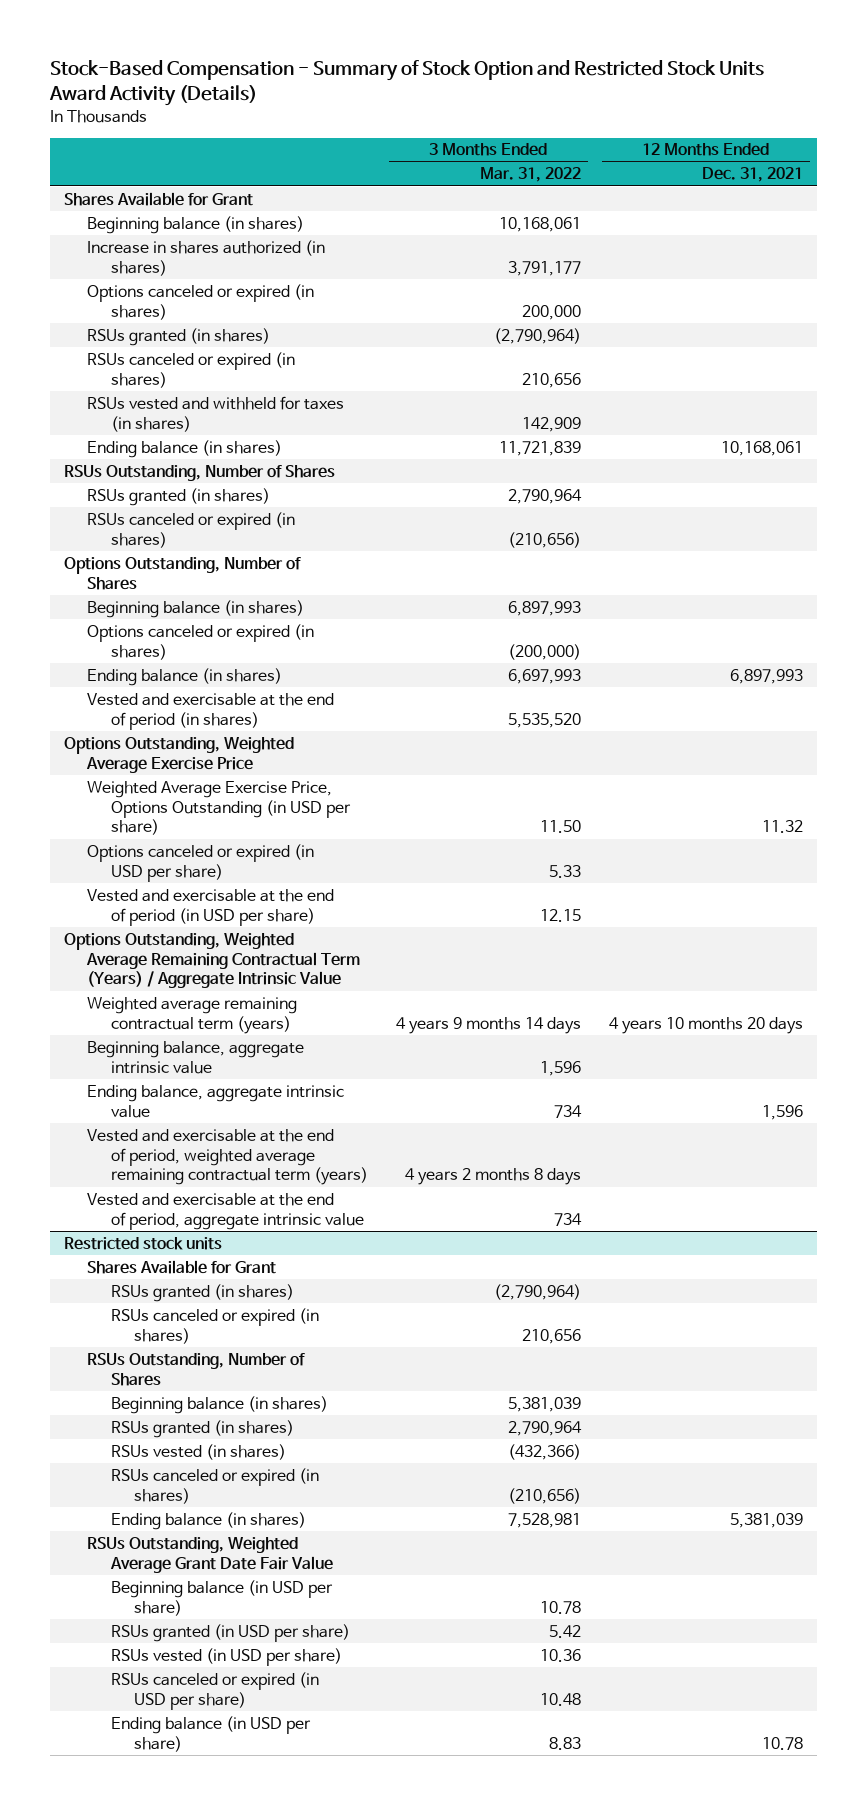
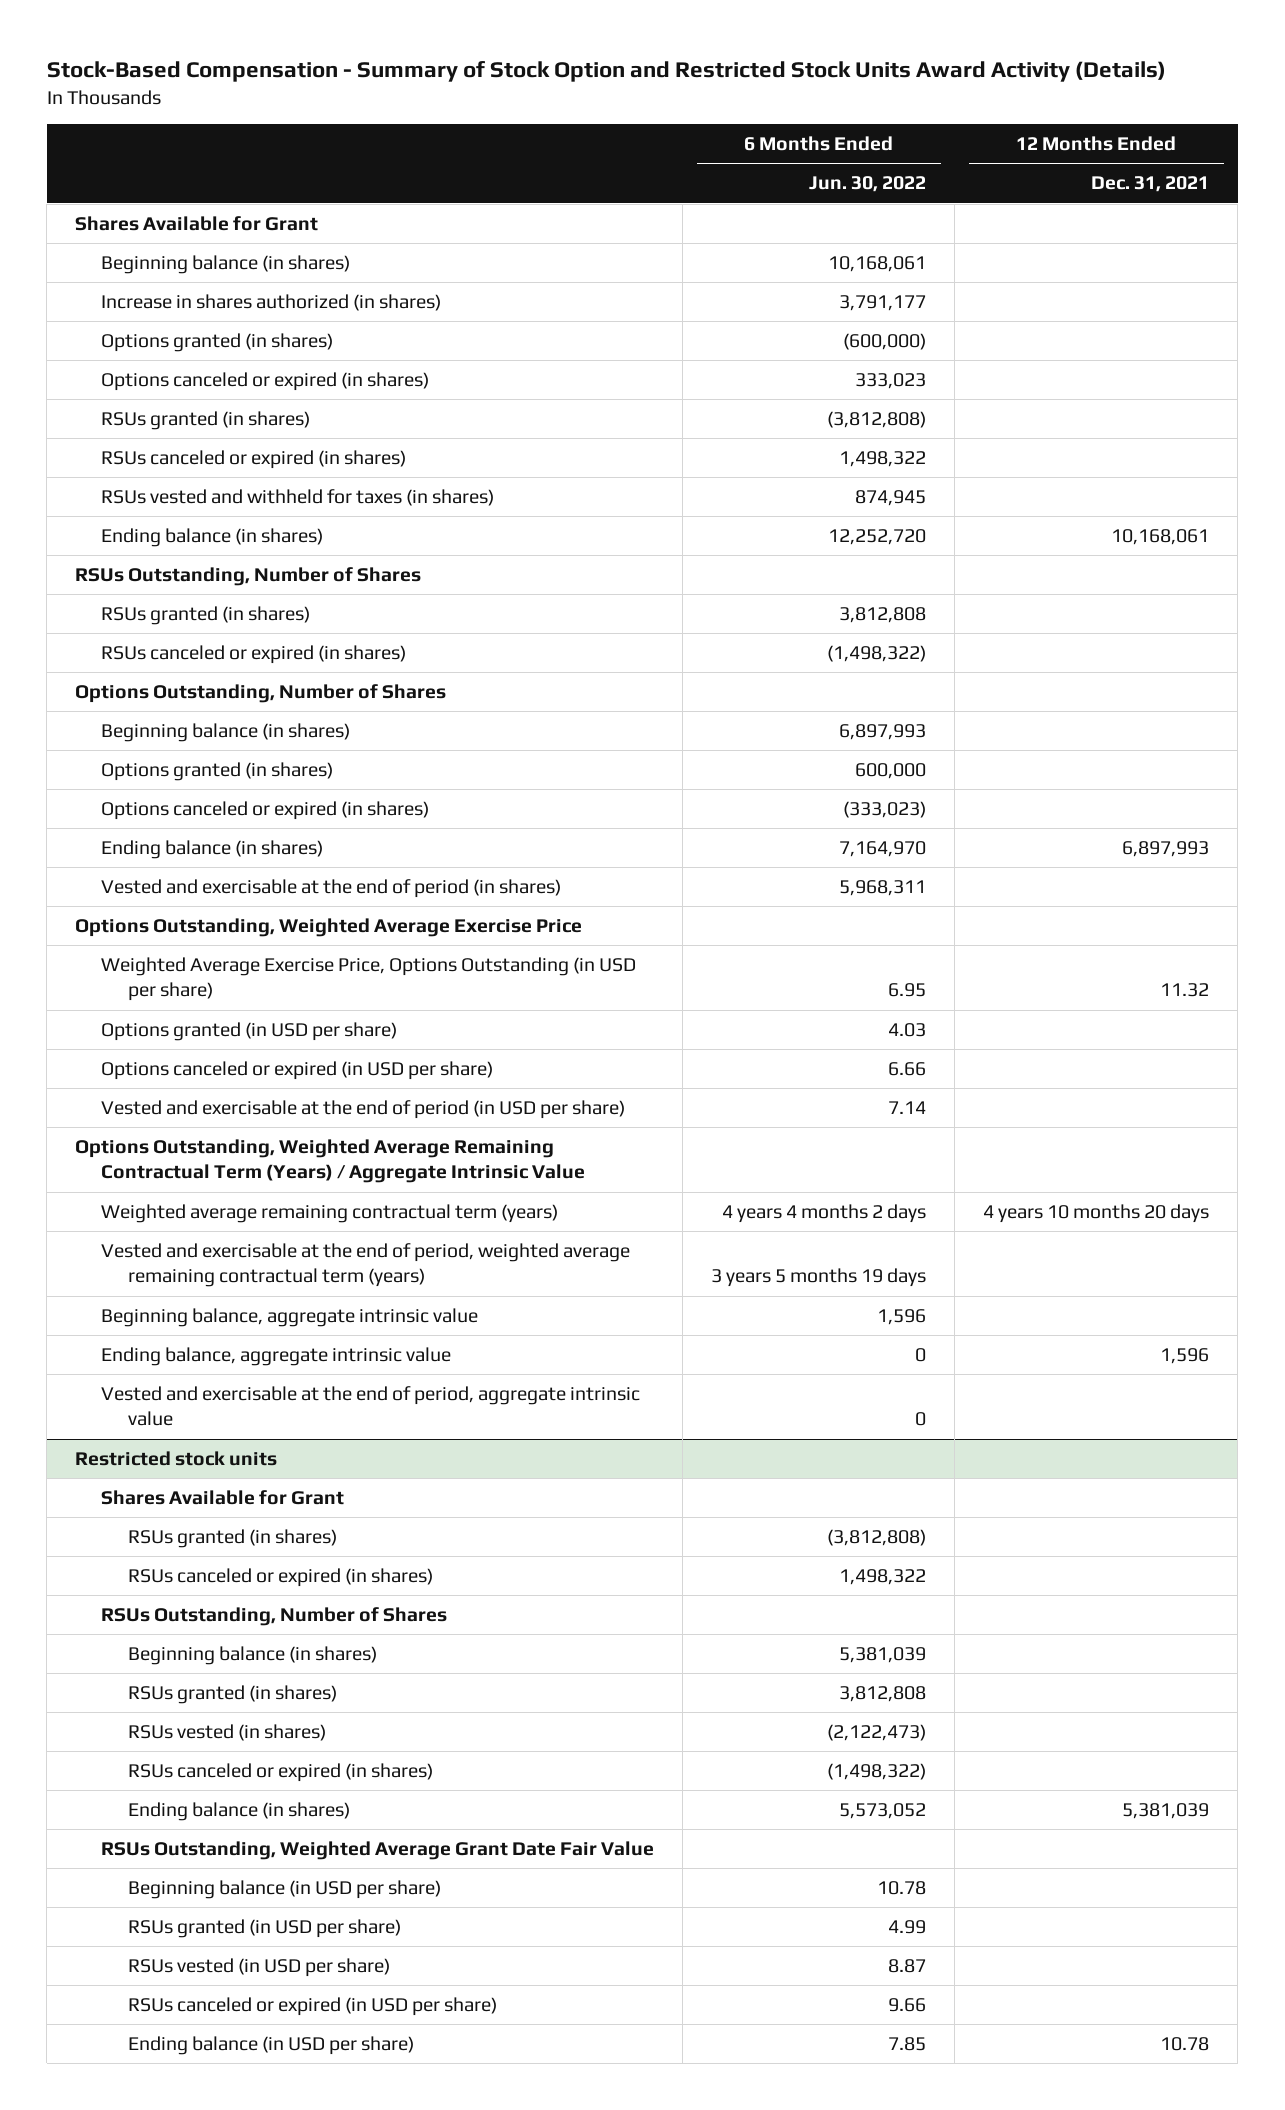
- | 3 Months Ended Mar. 31, 2022 | 12 Months Ended Dec. 31, 2021
+ | 6 Months Ended Jun. 30, 2022 | 12 Months Ended Dec. 31, 2021
+ Options granted (in shares) | (600,000) |
+ Options granted (in shares) | 600,000 |
+ Options granted (in USD per share) | 4.03 |
moved up: Vested and exercisable at the end of period, weighted average remaining contractual term (years) | 3 years 5 months 19 days |

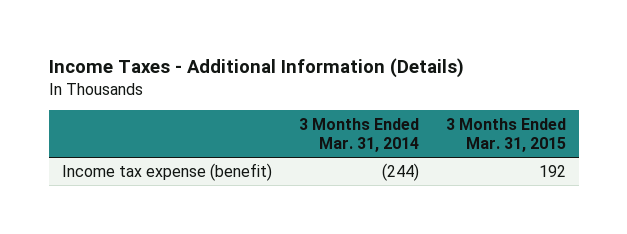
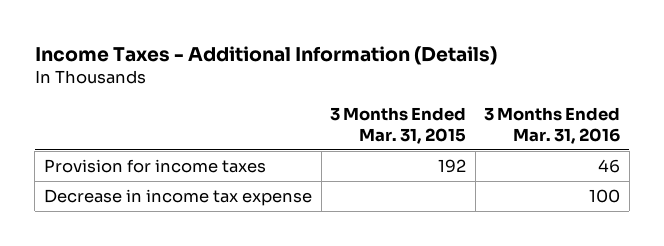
- | 3 Months Ended Mar. 31, 2014 | 3 Months Ended Mar. 31, 2015
+ | 3 Months Ended Mar. 31, 2015 | 3 Months Ended Mar. 31, 2016
- Income tax expense (benefit) | (244) | 192
+ Provision for income taxes | 192 | 46
+ Decrease in income tax expense | | 100

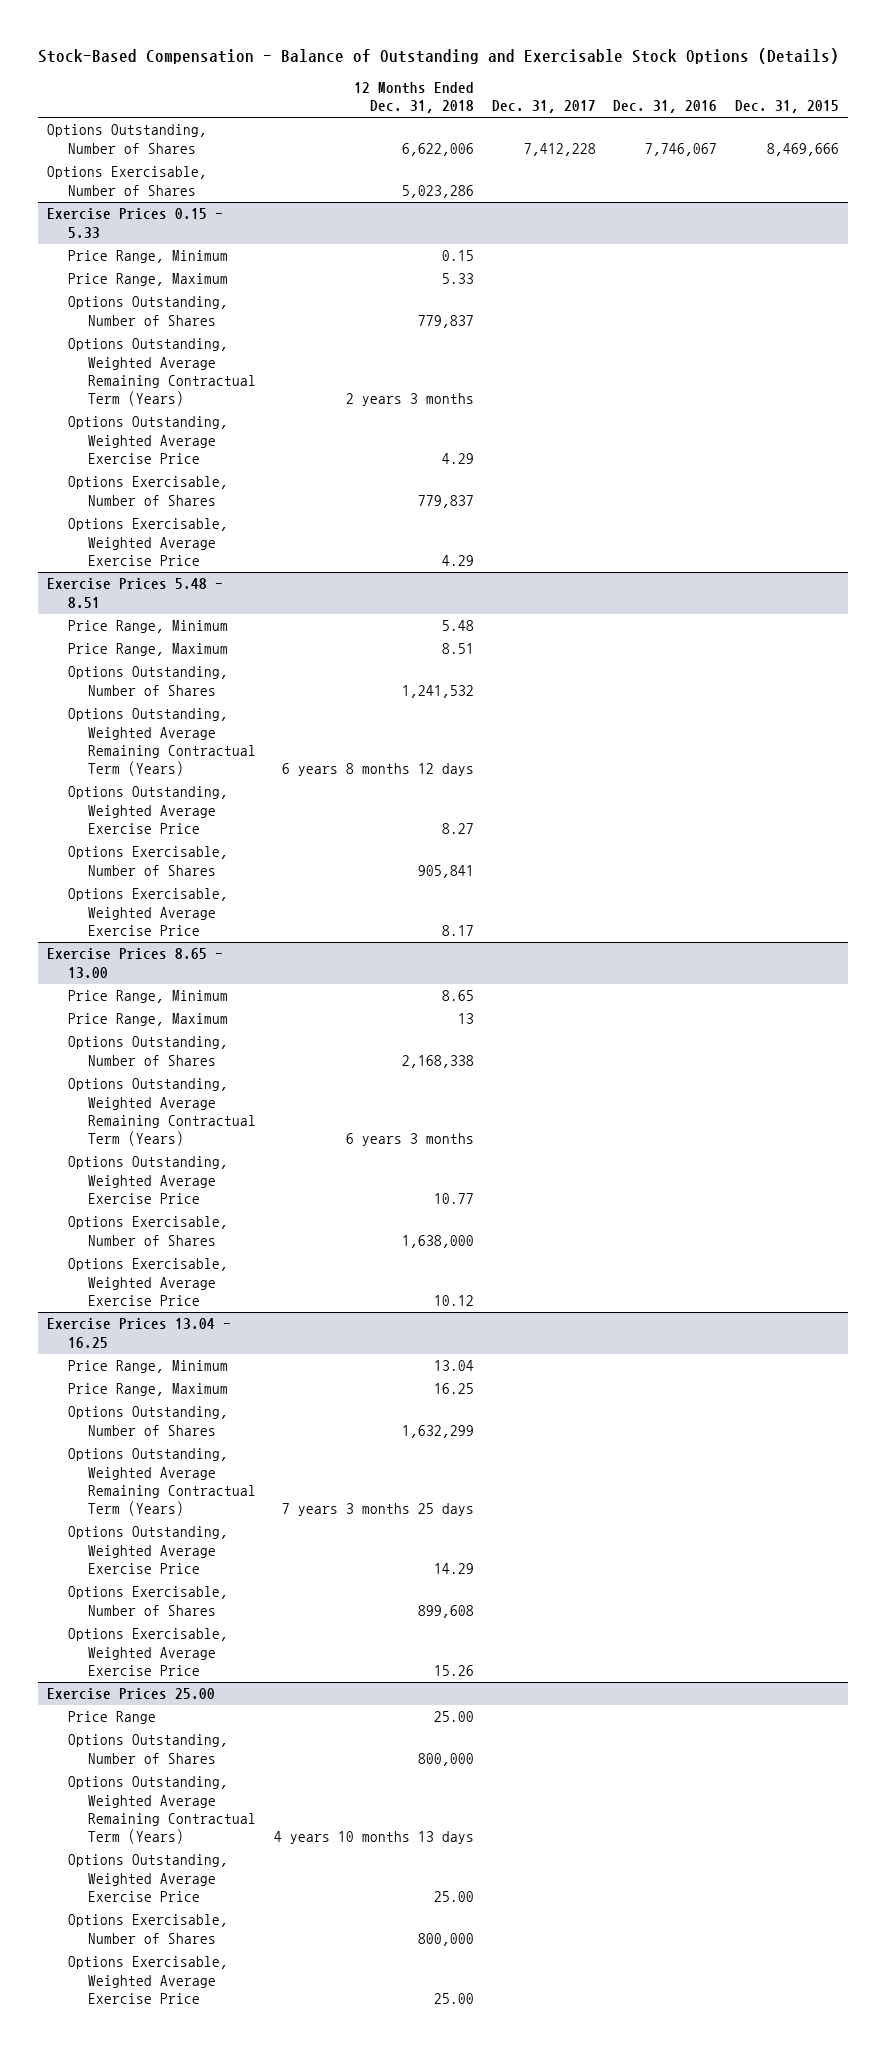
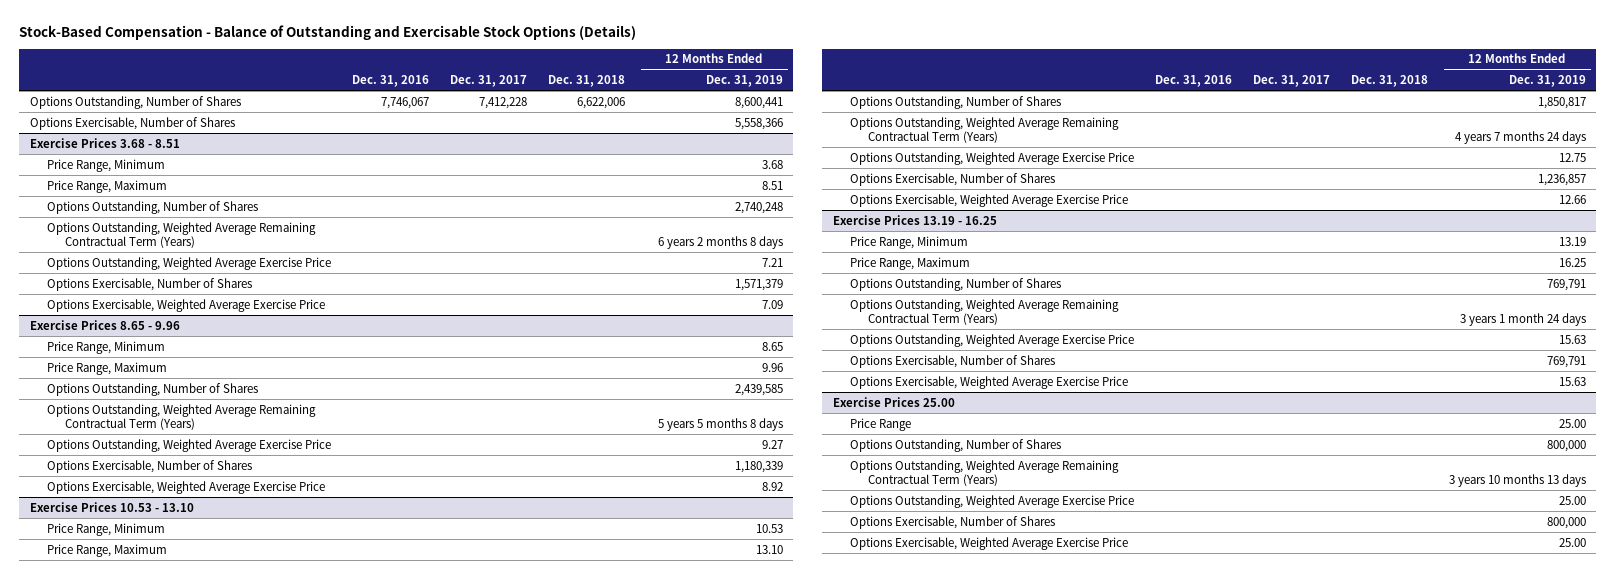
- | 12 Months Ended Dec. 31, 2018 | Dec. 31, 2017 | Dec. 31, 2016 | Dec. 31, 2015
+ | Dec. 31, 2016 | Dec. 31, 2017 | Dec. 31, 2018 | 12 Months Ended Dec. 31, 2019
- Exercise Prices 0.15 - 5.33
+ Exercise Prices 3.68 - 8.51
- Exercise Prices 5.48 - 8.51
+ Exercise Prices 8.65 - 9.96
- Exercise Prices 8.65 - 13.00
+ Exercise Prices 10.53 - 13.10
- Exercise Prices 13.04 - 16.25
+ Exercise Prices 13.19 - 16.25

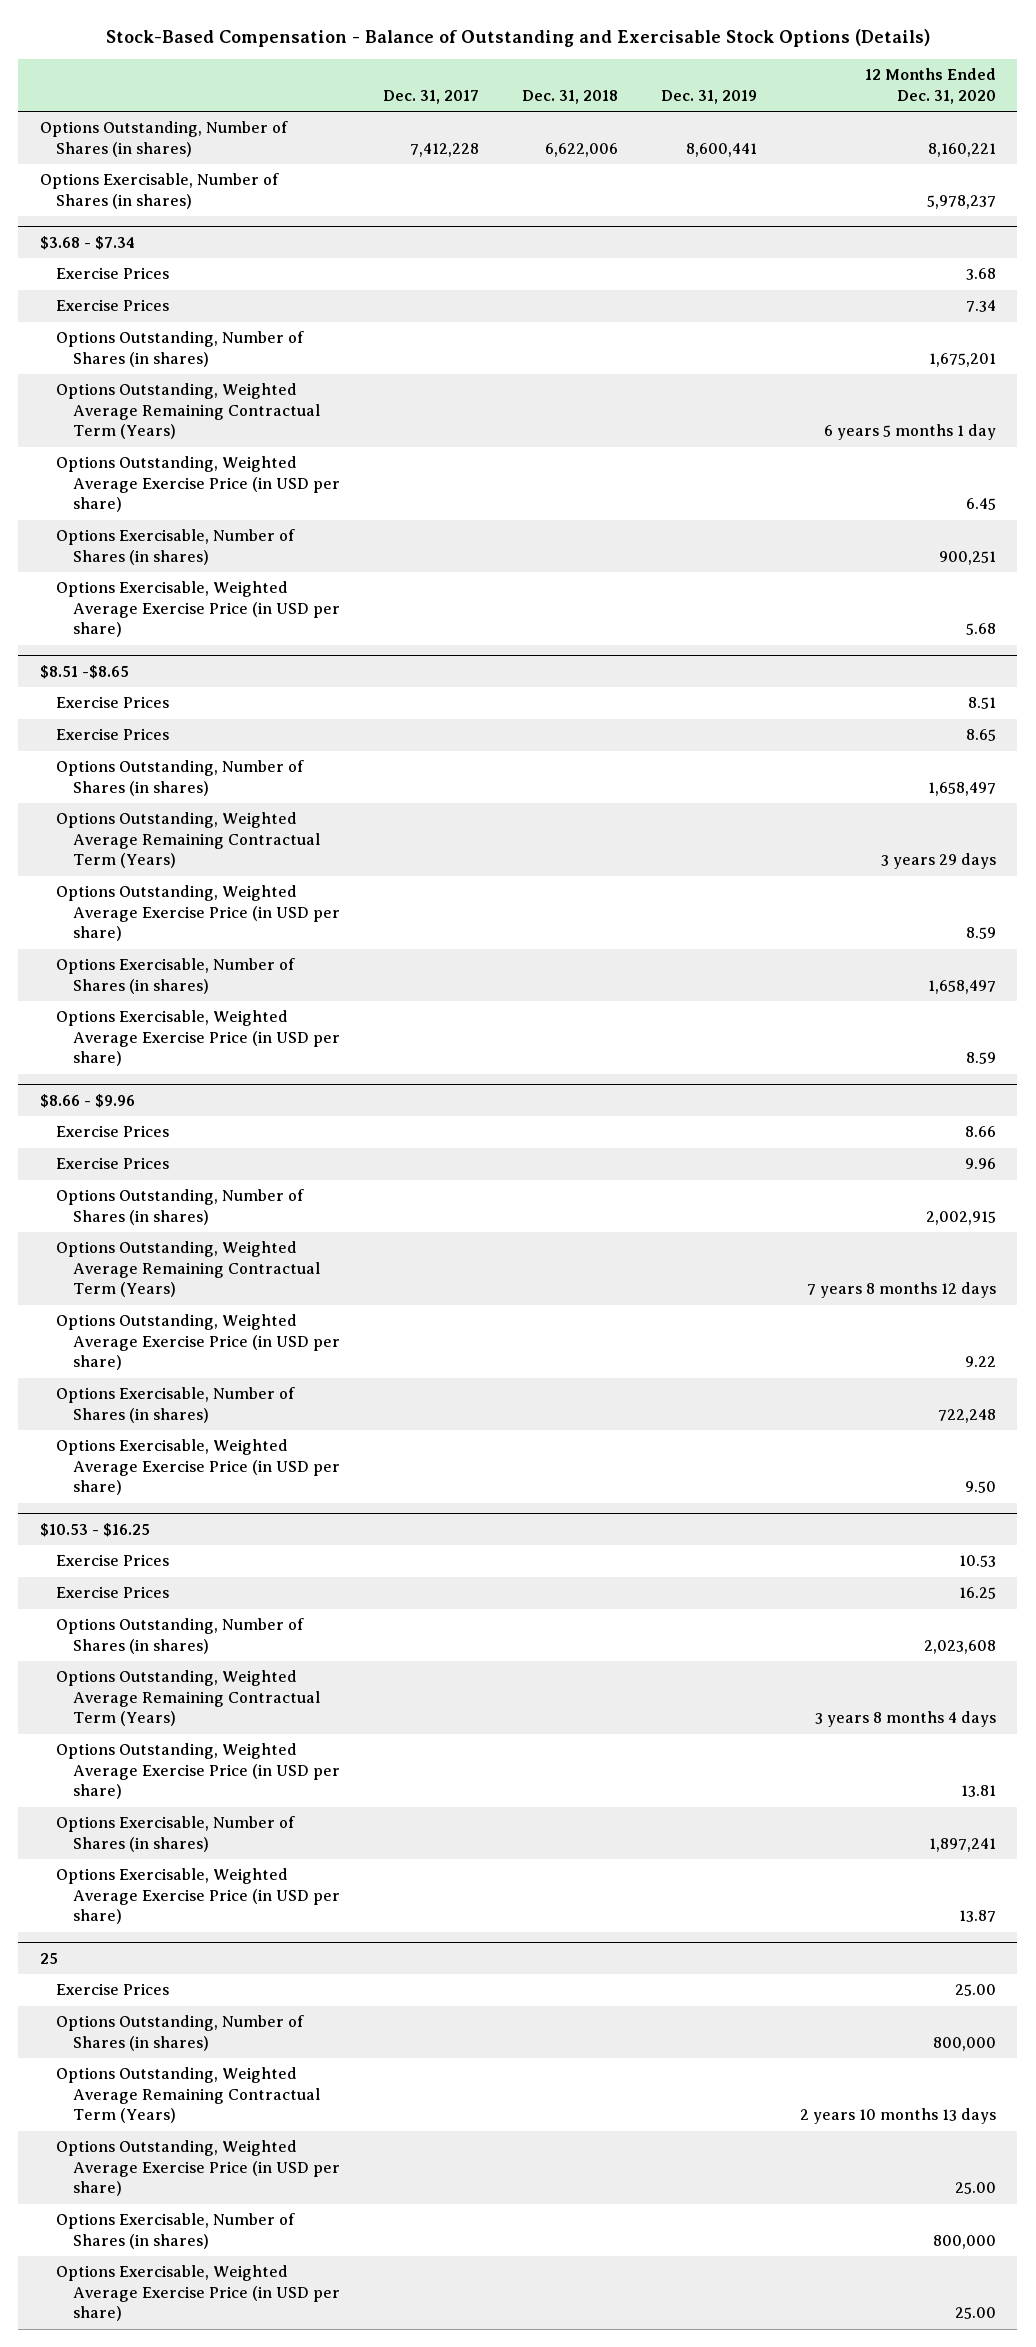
- | Dec. 31, 2016 | Dec. 31, 2017 | Dec. 31, 2018 | 12 Months Ended Dec. 31, 2019
+ | Dec. 31, 2017 | Dec. 31, 2018 | Dec. 31, 2019 | 12 Months Ended Dec. 31, 2020
- Options Outstanding, Number of Shares | 7,746,067 | 7,412,228 | 6,622,006 | 8,600,441
- Options Exercisable, Number of Shares | | | | 5,558,366
- Exercise Prices 3.68 - 8.51
- Price Range, Minimum | | | | 3.68
- Price Range, Maximum | | | | 8.51
- Options Outstanding, Number of Shares | | | | 2,740,248
+ Options Outstanding, Number of Shares (in shares) | 7,412,228 | 6,622,006 | 8,600,441 | 8,160,221
+ Options Exercisable, Number of Shares (in shares) | | | | 5,978,237
+ $3.68 - $7.34
+ Exercise Prices | | | | 3.68
+ Exercise Prices | | | | 7.34
+ Options Outstanding, Number of Shares (in shares) | | | | 1,675,201
- Options Outstanding, Weighted Average Exercise Price | | | | 7.21
- Options Exercisable, Number of Shares | | | | 1,571,379
- Options Exercisable, Weighted Average Exercise Price | | | | 7.09
- Exercise Prices 8.65 - 9.96
- Price Range, Minimum | | | | 8.65
- Price Range, Maximum | | | | 9.96
- Options Outstanding, Number of Shares | | | | 2,439,585
+ Options Outstanding, Weighted Average Exercise Price (in USD per share) | | | | 6.45
+ Options Exercisable, Number of Shares (in shares) | | | | 900,251
+ Options Exercisable, Weighted Average Exercise Price (in USD per share) | | | | 5.68
+ $8.51 -$8.65
+ Exercise Prices | | | | 8.51
+ Exercise Prices | | | | 8.65
+ Options Outstanding, Number of Shares (in shares) | | | | 1,658,497
- Options Outstanding, Weighted Average Exercise Price | | | | 9.27
- Options Exercisable, Number of Shares | | | | 1,180,339
- Options Exercisable, Weighted Average Exercise Price | | | | 8.92
- Exercise Prices 10.53 - 13.10
- Price Range, Minimum | | | | 10.53
- Price Range, Maximum | | | | 13.10
- Options Outstanding, Number of Shares | | | | 1,850,817
+ Options Outstanding, Weighted Average Exercise Price (in USD per share) | | | | 8.59
+ Options Exercisable, Number of Shares (in shares) | | | | 1,658,497
+ Options Exercisable, Weighted Average Exercise Price (in USD per share) | | | | 8.59
+ $8.66 - $9.96
+ Exercise Prices | | | | 8.66
+ Exercise Prices | | | | 9.96
+ Options Outstanding, Number of Shares (in shares) | | | | 2,002,915
- Options Outstanding, Weighted Average Exercise Price | | | | 12.75
- Options Exercisable, Number of Shares | | | | 1,236,857
- Options Exercisable, Weighted Average Exercise Price | | | | 12.66
- Exercise Prices 13.19 - 16.25
- Price Range, Minimum | | | | 13.19
- Price Range, Maximum | | | | 16.25
- Options Outstanding, Number of Shares | | | | 769,791
+ Options Outstanding, Weighted Average Exercise Price (in USD per share) | | | | 9.22
+ Options Exercisable, Number of Shares (in shares) | | | | 722,248
+ Options Exercisable, Weighted Average Exercise Price (in USD per share) | | | | 9.50
+ $10.53 - $16.25
+ Exercise Prices | | | | 10.53
+ Exercise Prices | | | | 16.25
+ Options Outstanding, Number of Shares (in shares) | | | | 2,023,608
- Options Outstanding, Weighted Average Exercise Price | | | | 15.63
- Options Exercisable, Number of Shares | | | | 769,791
- Options Exercisable, Weighted Average Exercise Price | | | | 15.63
- Exercise Prices 25.00
- Price Range | | | | 25.00
- Options Outstanding, Number of Shares | | | | 800,000
+ Options Outstanding, Weighted Average Exercise Price (in USD per share) | | | | 13.81
+ Options Exercisable, Number of Shares (in shares) | | | | 1,897,241
+ Options Exercisable, Weighted Average Exercise Price (in USD per share) | | | | 13.87
+ 25
+ Exercise Prices | | | | 25.00
+ Options Outstanding, Number of Shares (in shares) | | | | 800,000
- Options Outstanding, Weighted Average Exercise Price | | | | 25.00
- Options Exercisable, Number of Shares | | | | 800,000
- Options Exercisable, Weighted Average Exercise Price | | | | 25.00
+ Options Outstanding, Weighted Average Exercise Price (in USD per share) | | | | 25.00
+ Options Exercisable, Number of Shares (in shares) | | | | 800,000
+ Options Exercisable, Weighted Average Exercise Price (in USD per share) | | | | 25.00

